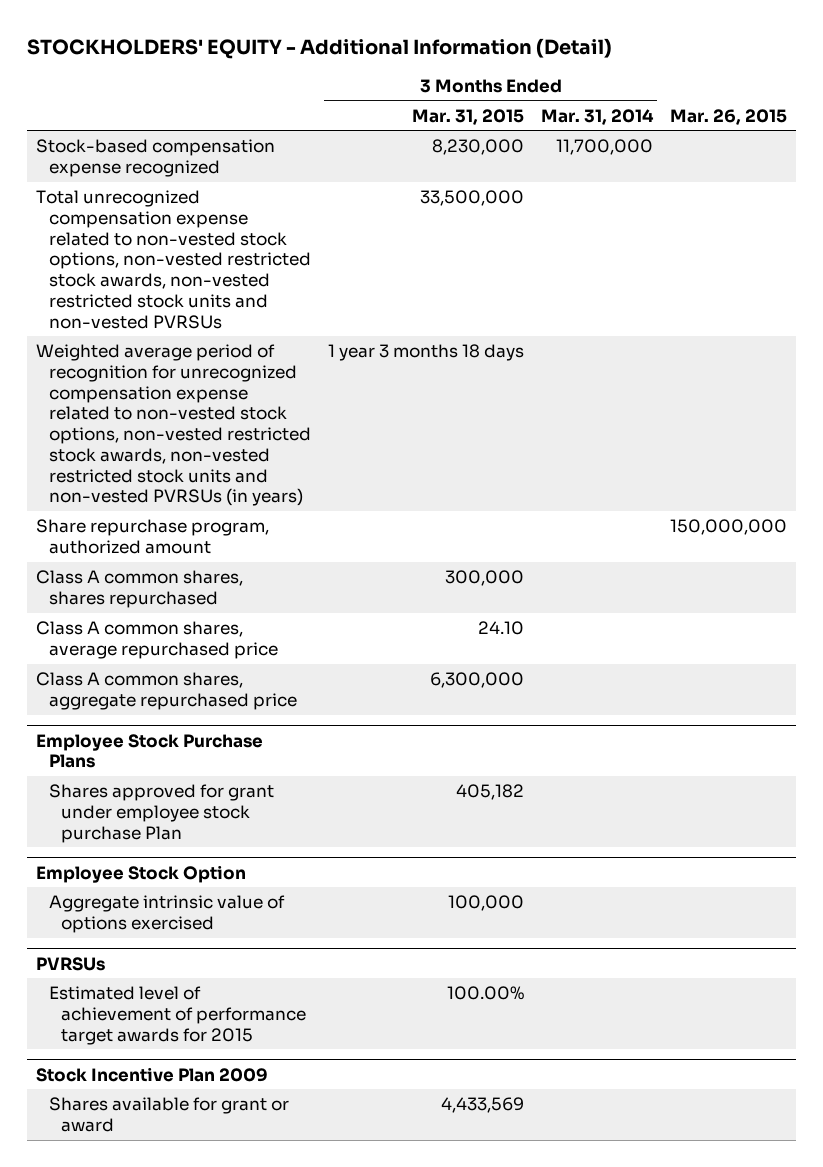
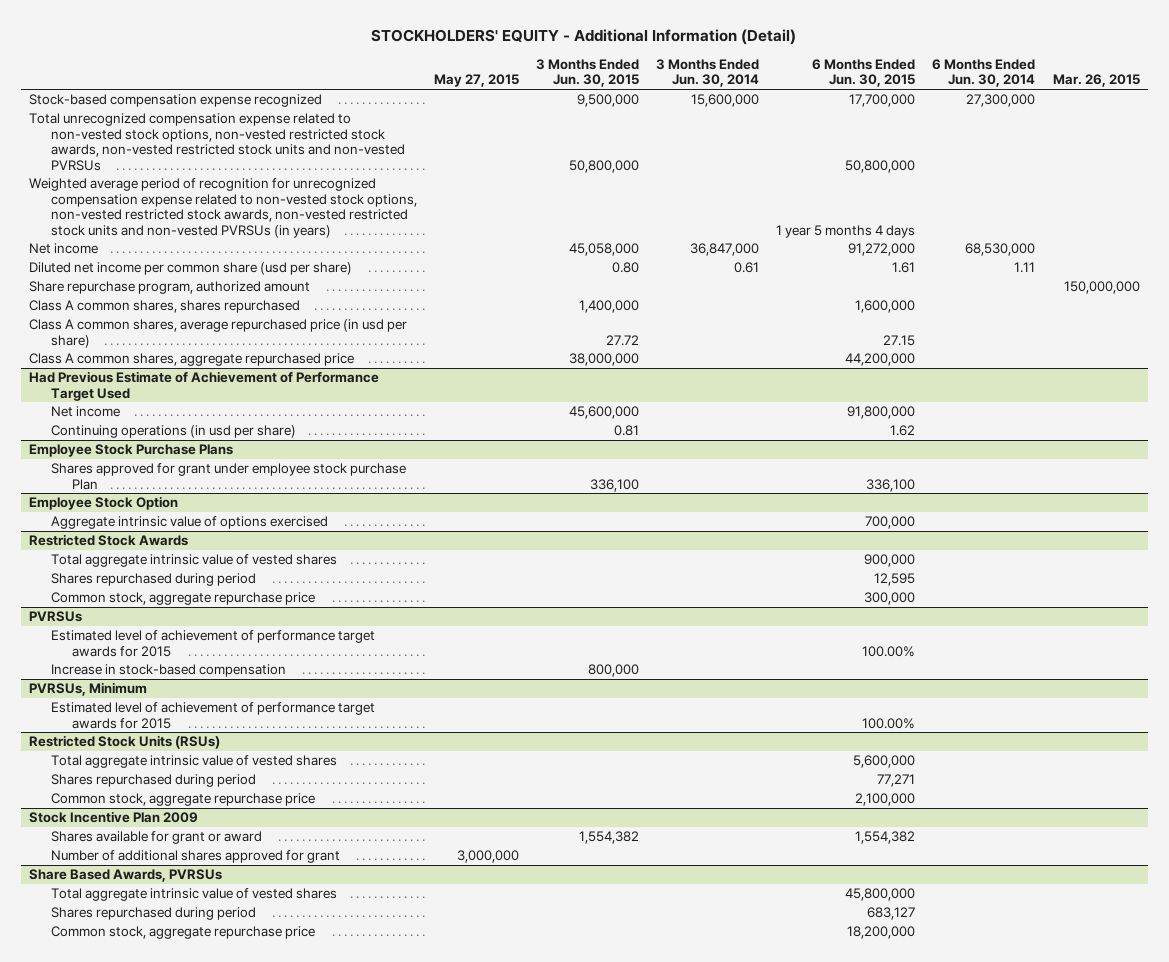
- | 3 Months Ended Mar. 31, 2015 | 3 Months Ended Mar. 31, 2014 | Mar. 26, 2015
+ | May 27, 2015 | 3 Months Ended Jun. 30, 2015 | 3 Months Ended Jun. 30, 2014 | 6 Months Ended Jun. 30, 2015 | 6 Months Ended Jun. 30, 2014 | Mar. 26, 2015
+ Net income | | 45,058,000 | 36,847,000 | 91,272,000 | 68,530,000 |
+ Diluted net income per common share (usd per share) | | 0.80 | 0.61 | 1.61 | 1.11 |
- Class A common shares, average repurchased price | 24.10 | |
+ Class A common shares, average repurchased price (in usd per share) | | 27.72 | | 27.15 | |
+ Had Previous Estimate of Achievement of Performance Target Used
+ Net income | | 45,600,000 | | 91,800,000 | |
+ Continuing operations (in usd per share) | | 0.81 | | 1.62 | |
+ Restricted Stock Awards
+ Total aggregate intrinsic value of vested shares | | | | 900,000 | |
+ Shares repurchased during period | | | | 12,595 | |
+ Common stock, aggregate repurchase price | | | | 300,000 | |
@ PVRSUs
+ Increase in stock-based compensation | | 800,000 | | | |
+ PVRSUs, Minimum
+ Estimated level of achievement of performance target awards for 2015 | | | | 100.00% | |
+ Restricted Stock Units (RSUs)
+ Total aggregate intrinsic value of vested shares | | | | 5,600,000 | |
+ Shares repurchased during period | | | | 77,271 | |
+ Common stock, aggregate repurchase price | | | | 2,100,000 | |
@ Stock Incentive Plan 2009
+ Number of additional shares approved for grant | 3,000,000 | | | | |
+ Share Based Awards, PVRSUs
+ Total aggregate intrinsic value of vested shares | | | | 45,800,000 | |
+ Shares repurchased during period | | | | 683,127 | |
+ Common stock, aggregate repurchase price | | | | 18,200,000 | |

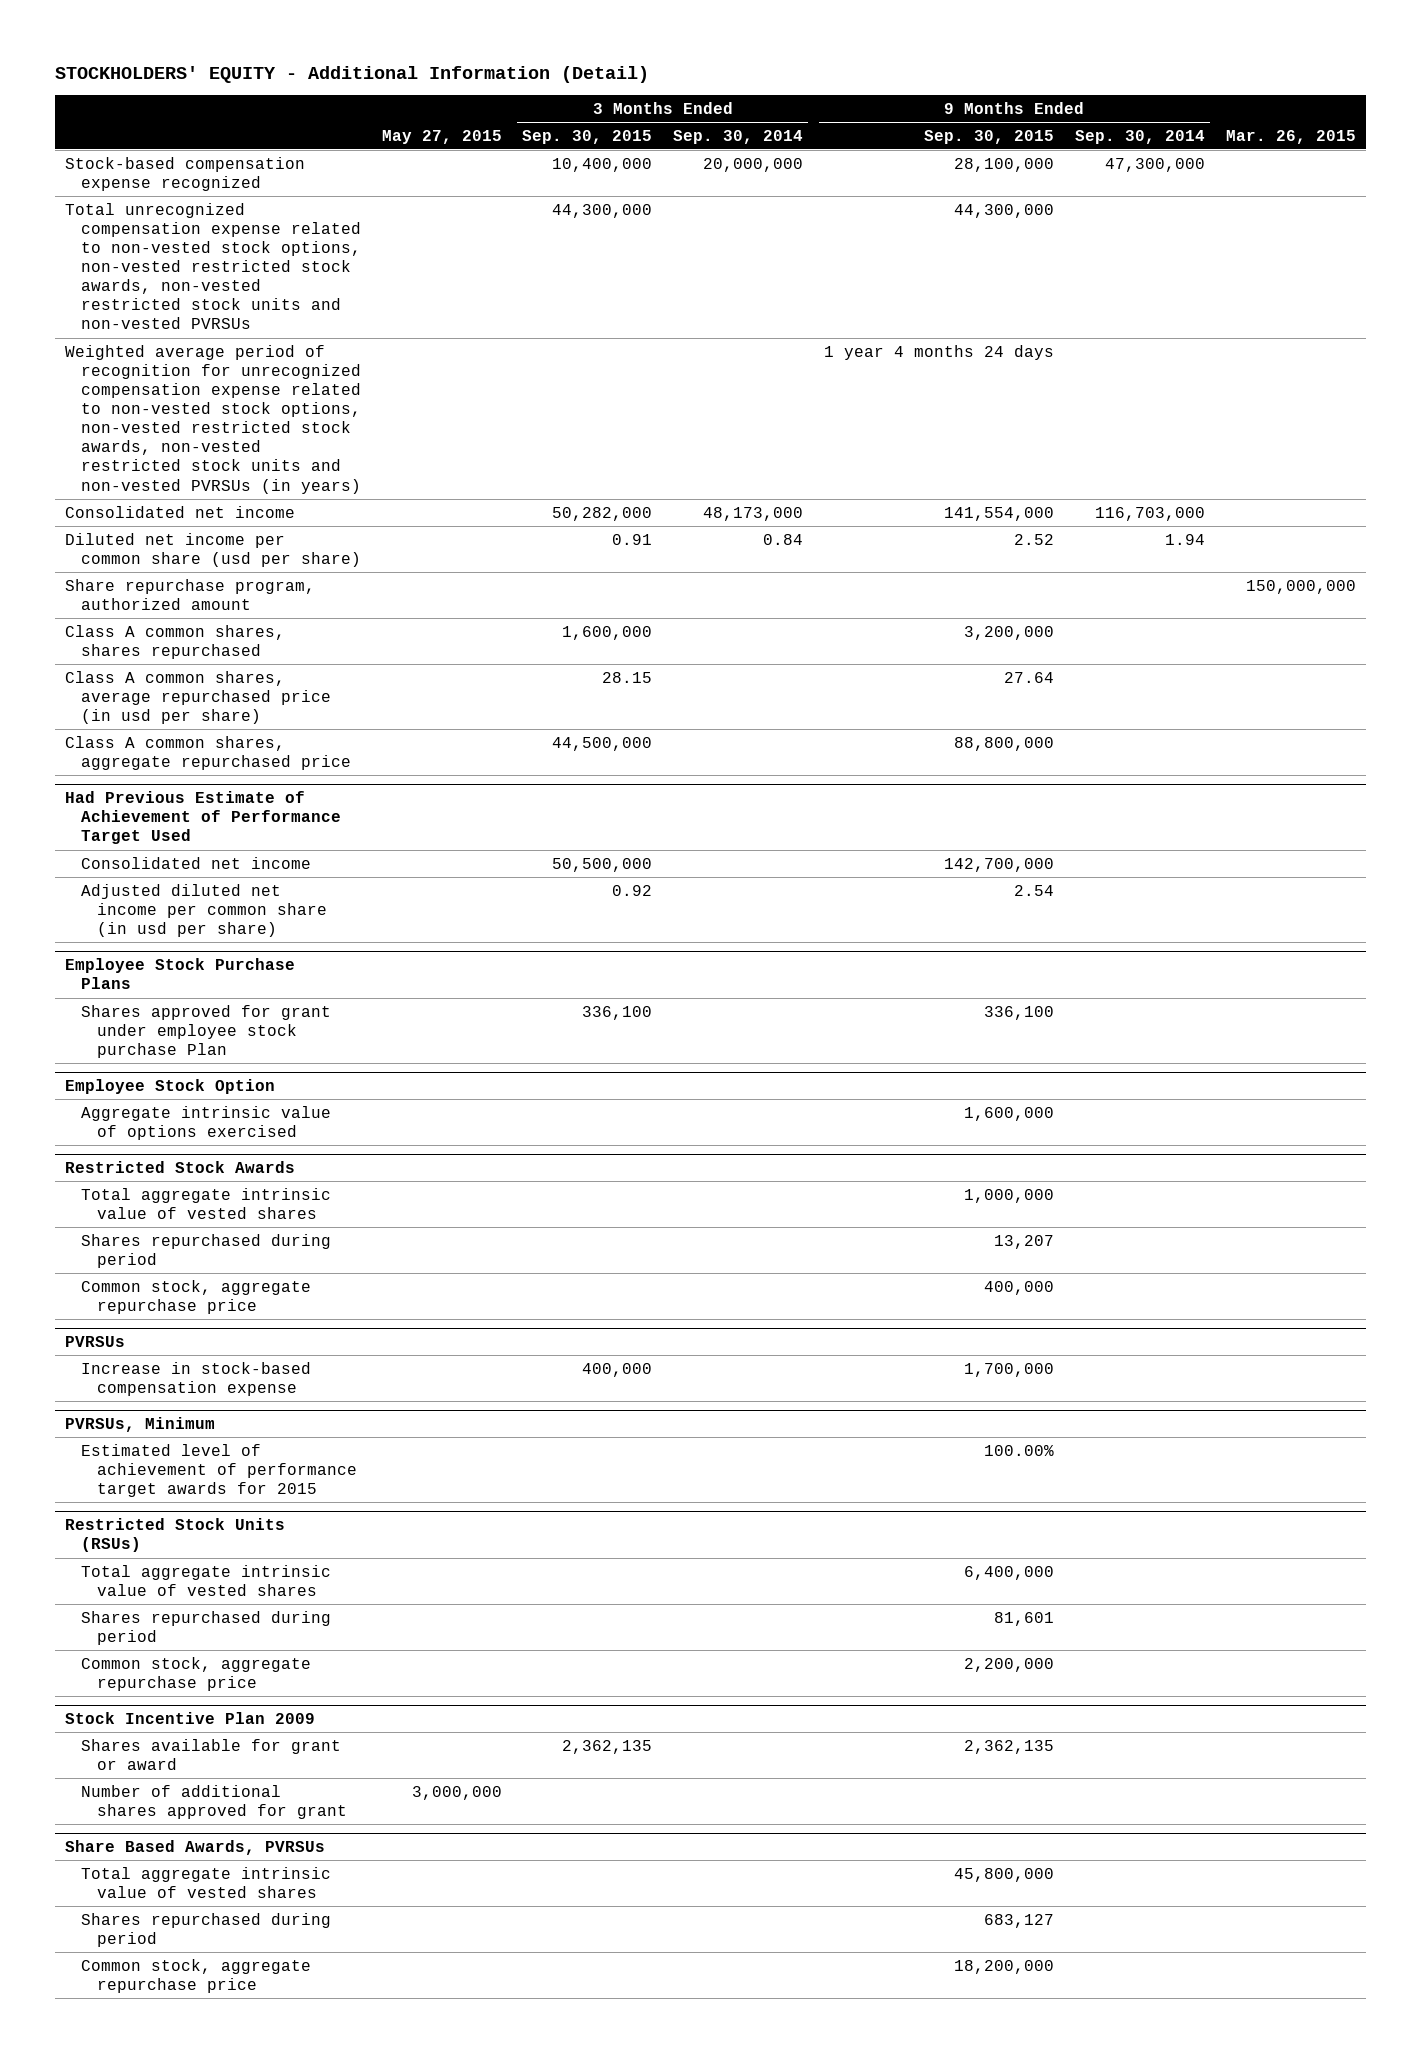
- | May 27, 2015 | 3 Months Ended Jun. 30, 2015 | 3 Months Ended Jun. 30, 2014 | 6 Months Ended Jun. 30, 2015 | 6 Months Ended Jun. 30, 2014 | Mar. 26, 2015
+ | May 27, 2015 | 3 Months Ended Sep. 30, 2015 | 3 Months Ended Sep. 30, 2014 | 9 Months Ended Sep. 30, 2015 | 9 Months Ended Sep. 30, 2014 | Mar. 26, 2015
- Net income | | 45,058,000 | 36,847,000 | 91,272,000 | 68,530,000 |
+ Consolidated net income | | 50,282,000 | 48,173,000 | 141,554,000 | 116,703,000 |
@ Had Previous Estimate of Achievement of Performance Target Used
- Net income | | 45,600,000 | | 91,800,000 | |
- Continuing operations (in usd per share) | | 0.81 | | 1.62 | |
+ Consolidated net income | | 50,500,000 | | 142,700,000 | |
+ Adjusted diluted net income per common share (in usd per share) | | 0.92 | | 2.54 | |
@ PVRSUs
- Estimated level of achievement of performance target awards for 2015 | | | | 100.00% | |
- Increase in stock-based compensation | | 800,000 | | | |
+ Increase in stock-based compensation expense | | 400,000 | | 1,700,000 | |

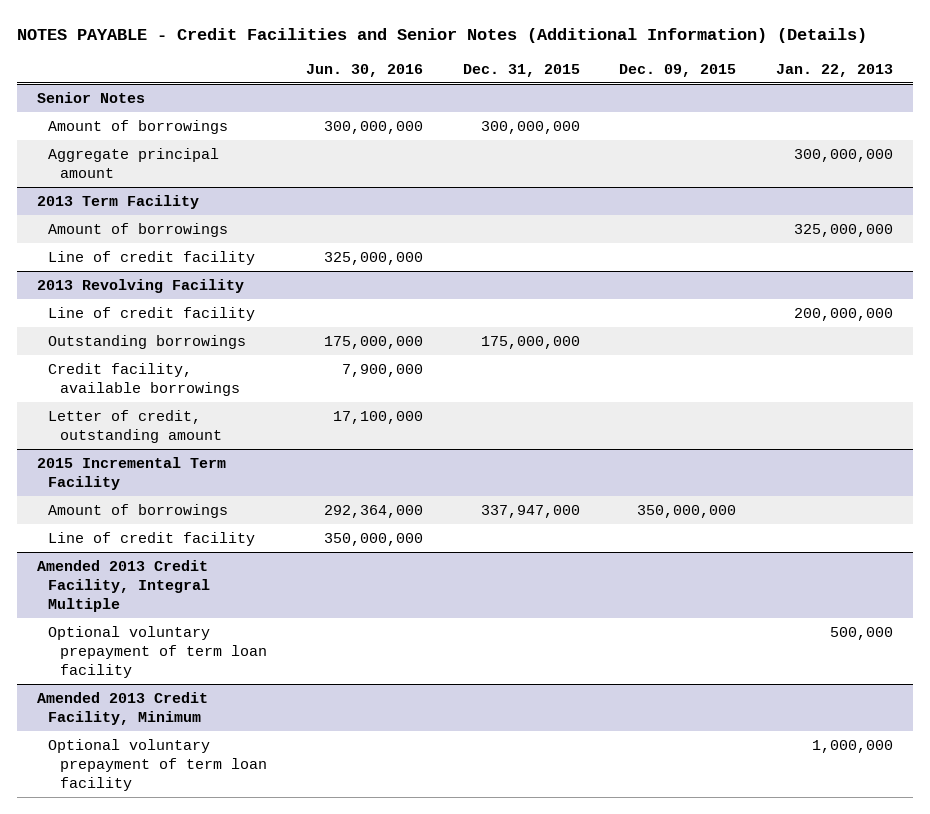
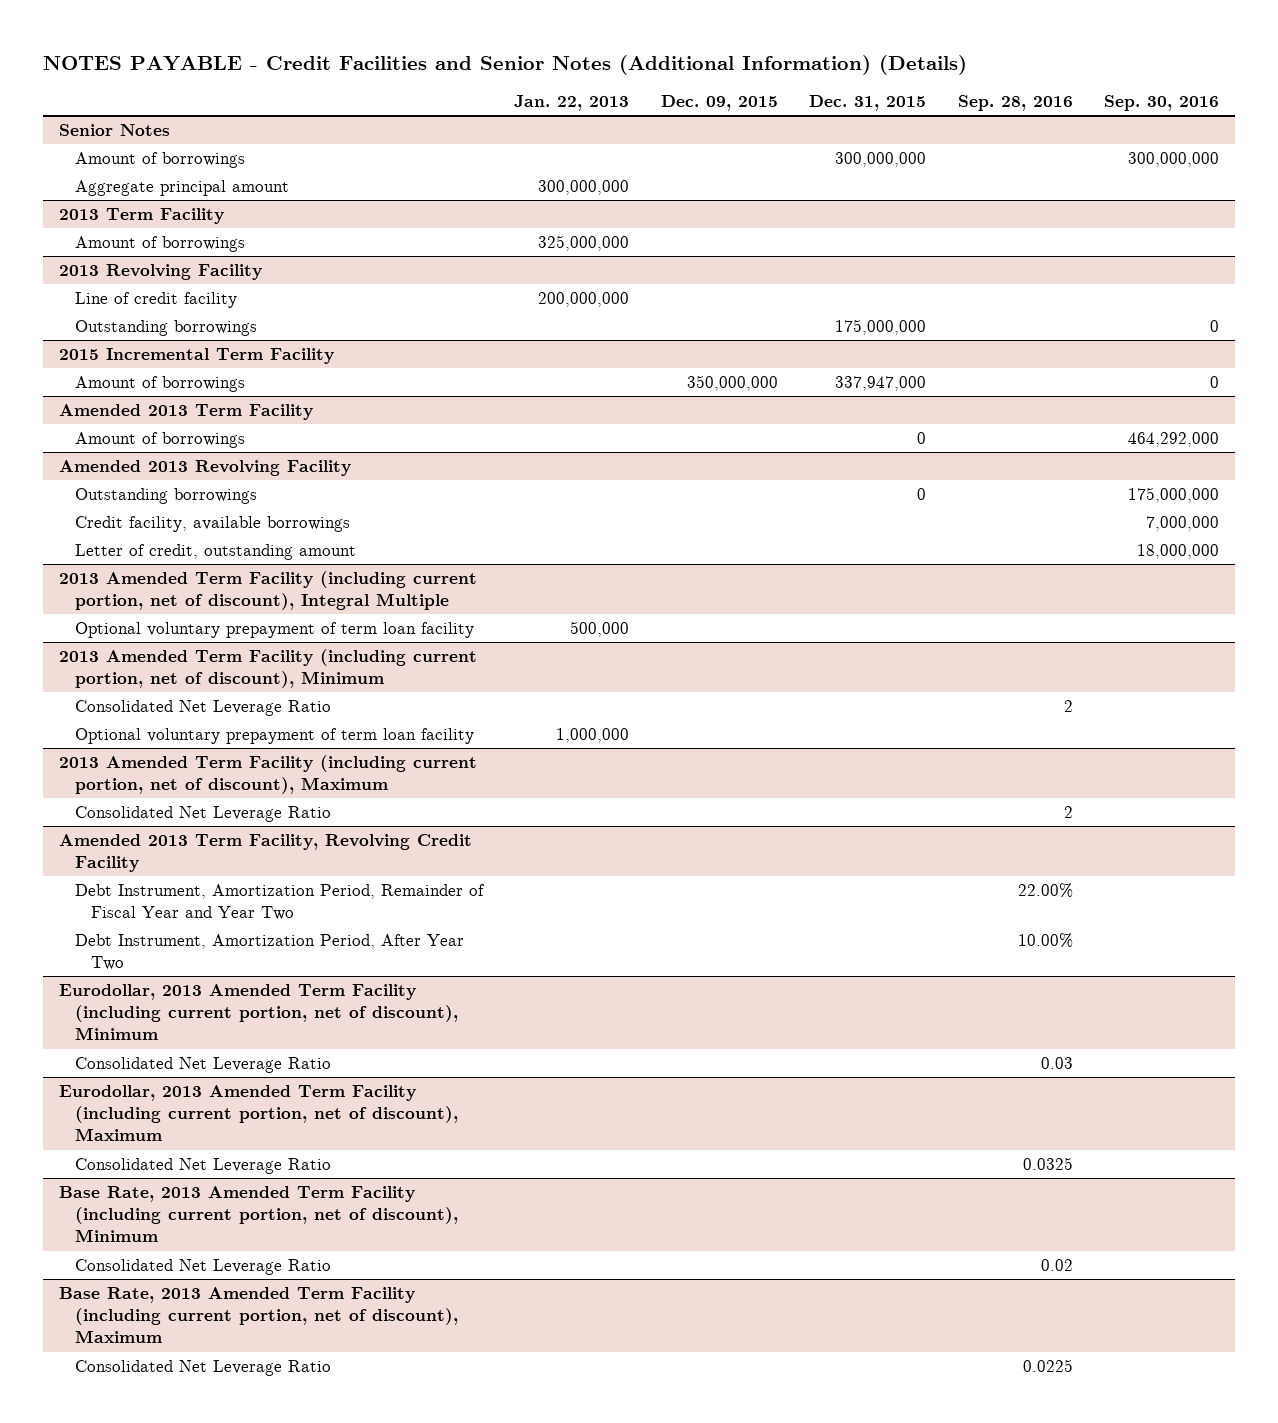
- | Jun. 30, 2016 | Dec. 31, 2015 | Dec. 09, 2015 | Jan. 22, 2013
+ | Jan. 22, 2013 | Dec. 09, 2015 | Dec. 31, 2015 | Sep. 28, 2016 | Sep. 30, 2016
@ 2013 Term Facility
- Line of credit facility | 325,000,000 | | |
@ 2013 Revolving Facility
- Credit facility, available borrowings | 7,900,000 | | |
- Letter of credit, outstanding amount | 17,100,000 | | |
@ 2015 Incremental Term Facility
- Line of credit facility | 350,000,000 | | |
- Amended 2013 Credit Facility, Integral Multiple
+ Amended 2013 Term Facility
+ Amount of borrowings | | | 0 | | 464,292,000
+ Amended 2013 Revolving Facility
+ Outstanding borrowings | | | 0 | | 175,000,000
+ Credit facility, available borrowings | | | | | 7,000,000
+ Letter of credit, outstanding amount | | | | | 18,000,000
+ 2013 Amended Term Facility (including current portion, net of discount), Integral Multiple
- Amended 2013 Credit Facility, Minimum
- Optional voluntary prepayment of term loan facility | | | | 1,000,000
+ 2013 Amended Term Facility (including current portion, net of discount), Minimum
+ Consolidated Net Leverage Ratio | | | | 2 |
+ Optional voluntary prepayment of term loan facility | 1,000,000 | | | |
+ 2013 Amended Term Facility (including current portion, net of discount), Maximum
+ Consolidated Net Leverage Ratio | | | | 2 |
+ Amended 2013 Term Facility, Revolving Credit Facility
+ Debt Instrument, Amortization Period, Remainder of Fiscal Year and Year Two | | | | 22.00% |
+ Debt Instrument, Amortization Period, After Year Two | | | | 10.00% |
+ Eurodollar, 2013 Amended Term Facility (including current portion, net of discount), Minimum
+ Consolidated Net Leverage Ratio | | | | 0.03 |
+ Eurodollar, 2013 Amended Term Facility (including current portion, net of discount), Maximum
+ Consolidated Net Leverage Ratio | | | | 0.0325 |
+ Base Rate, 2013 Amended Term Facility (including current portion, net of discount), Minimum
+ Consolidated Net Leverage Ratio | | | | 0.02 |
+ Base Rate, 2013 Amended Term Facility (including current portion, net of discount), Maximum
+ Consolidated Net Leverage Ratio | | | | 0.0225 |

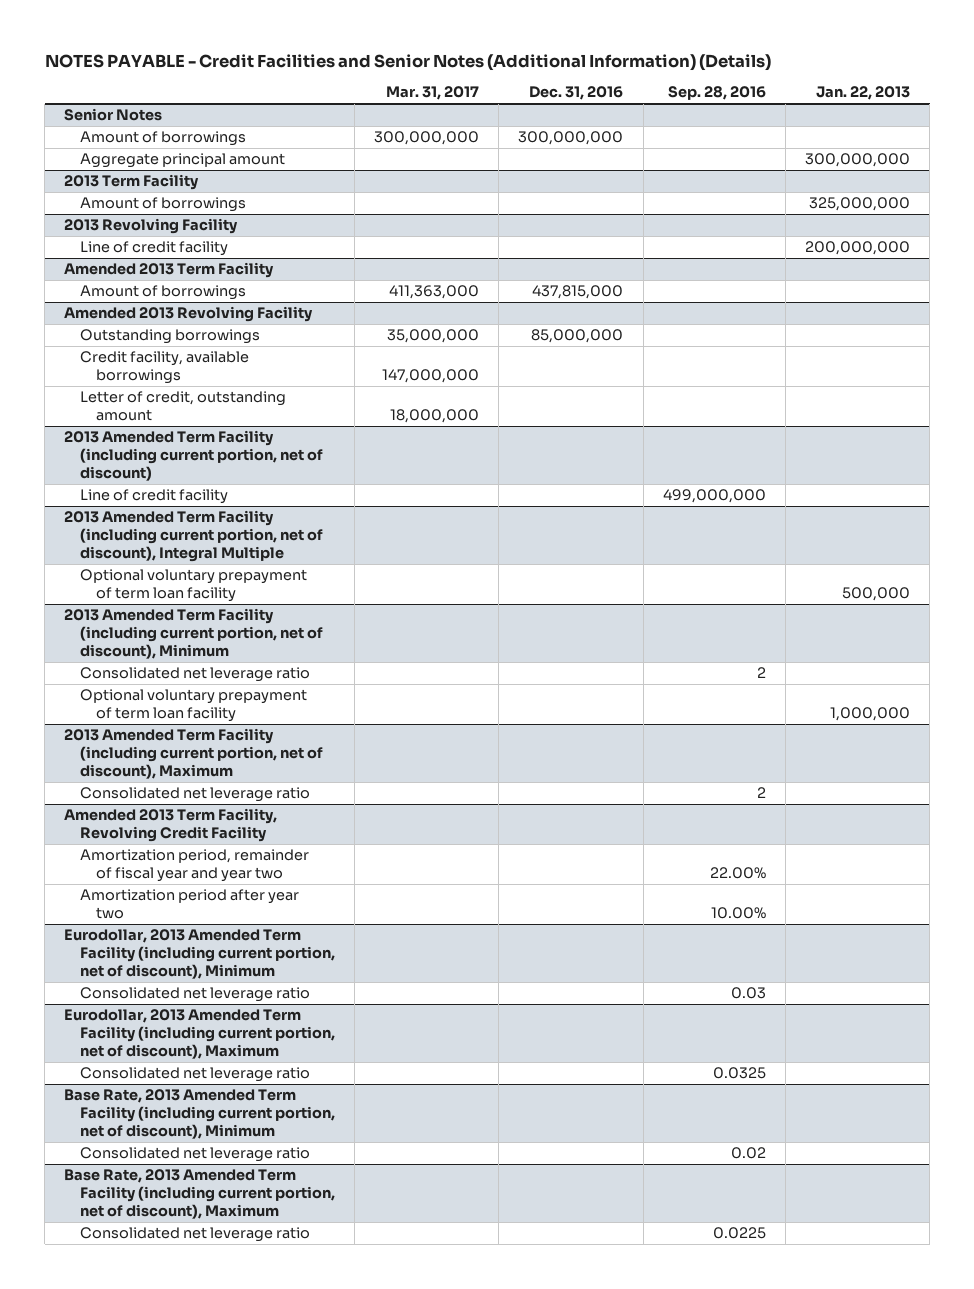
- | Jan. 22, 2013 | Dec. 09, 2015 | Dec. 31, 2015 | Sep. 28, 2016 | Sep. 30, 2016
+ | Mar. 31, 2017 | Dec. 31, 2016 | Sep. 28, 2016 | Jan. 22, 2013
@ 2013 Revolving Facility
- Outstanding borrowings | | | 175,000,000 | | 0
- 2015 Incremental Term Facility
- Amount of borrowings | | 350,000,000 | 337,947,000 | | 0
+ 2013 Amended Term Facility (including current portion, net of discount)
+ Line of credit facility | | | 499,000,000 |
@ 2013 Amended Term Facility (including current portion, net of discount), Minimum
- Consolidated Net Leverage Ratio | | | | 2 |
+ Consolidated net leverage ratio | | | 2 |
@ 2013 Amended Term Facility (including current portion, net of discount), Maximum
- Consolidated Net Leverage Ratio | | | | 2 |
+ Consolidated net leverage ratio | | | 2 |
@ Amended 2013 Term Facility, Revolving Credit Facility
- Debt Instrument, Amortization Period, Remainder of Fiscal Year and Year Two | | | | 22.00% |
- Debt Instrument, Amortization Period, After Year Two | | | | 10.00% |
+ Amortization period, remainder of fiscal year and year two | | | 22.00% |
+ Amortization period after year two | | | 10.00% |
@ Eurodollar, 2013 Amended Term Facility (including current portion, net of discount), Minimum
- Consolidated Net Leverage Ratio | | | | 0.03 |
+ Consolidated net leverage ratio | | | 0.03 |
@ Eurodollar, 2013 Amended Term Facility (including current portion, net of discount), Maximum
- Consolidated Net Leverage Ratio | | | | 0.0325 |
+ Consolidated net leverage ratio | | | 0.0325 |
@ Base Rate, 2013 Amended Term Facility (including current portion, net of discount), Minimum
- Consolidated Net Leverage Ratio | | | | 0.02 |
+ Consolidated net leverage ratio | | | 0.02 |
@ Base Rate, 2013 Amended Term Facility (including current portion, net of discount), Maximum
- Consolidated Net Leverage Ratio | | | | 0.0225 |
+ Consolidated net leverage ratio | | | 0.0225 |

